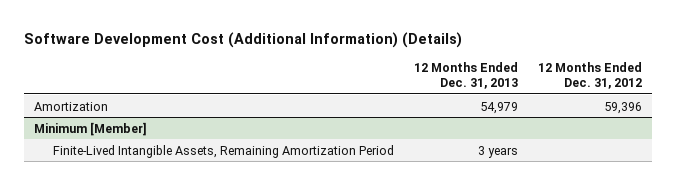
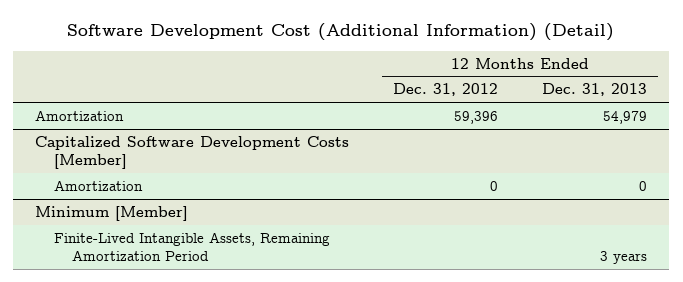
- Software Development Cost (Additional Information) (Details)
+ Software Development Cost (Additional Information) (Detail)
- | 12 Months Ended Dec. 31, 2013 | 12 Months Ended Dec. 31, 2012
+ | 12 Months Ended Dec. 31, 2012 | 12 Months Ended Dec. 31, 2013
+ Capitalized Software Development Costs [Member]
+ Amortization | 0 | 0

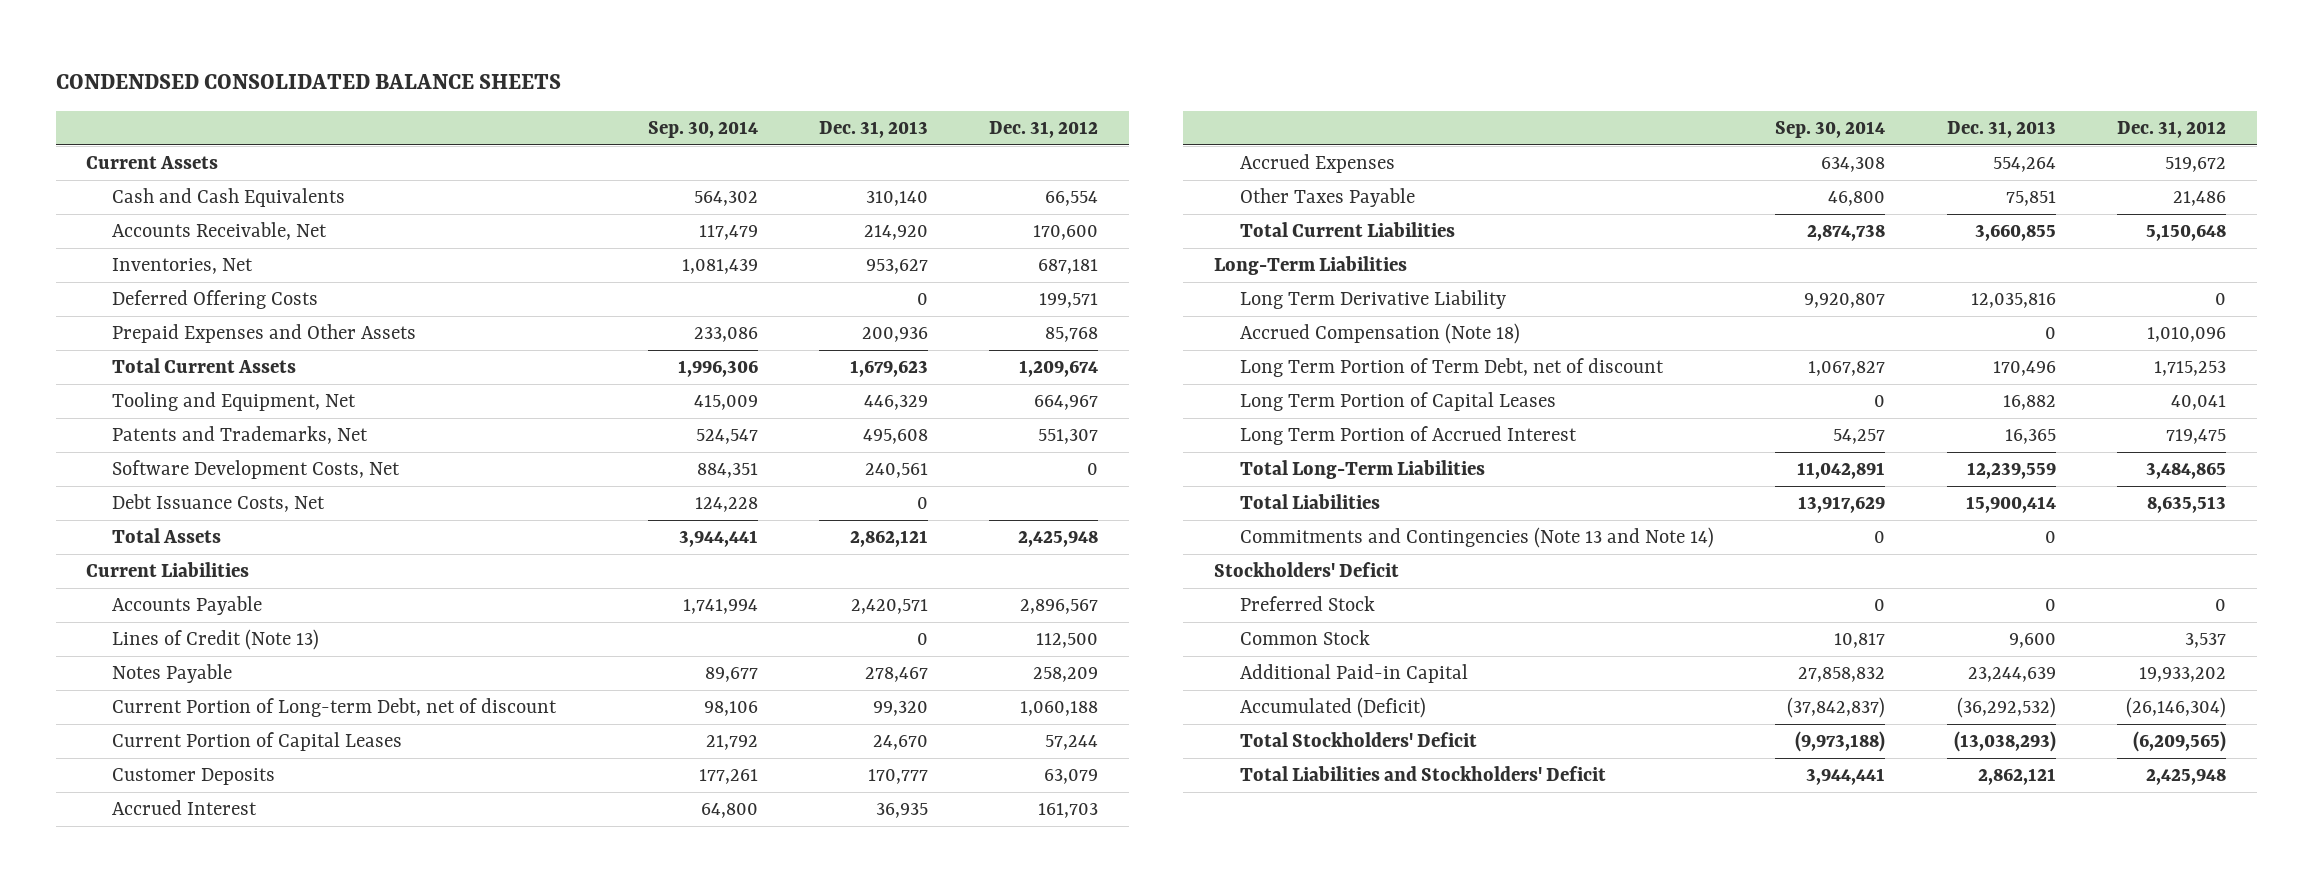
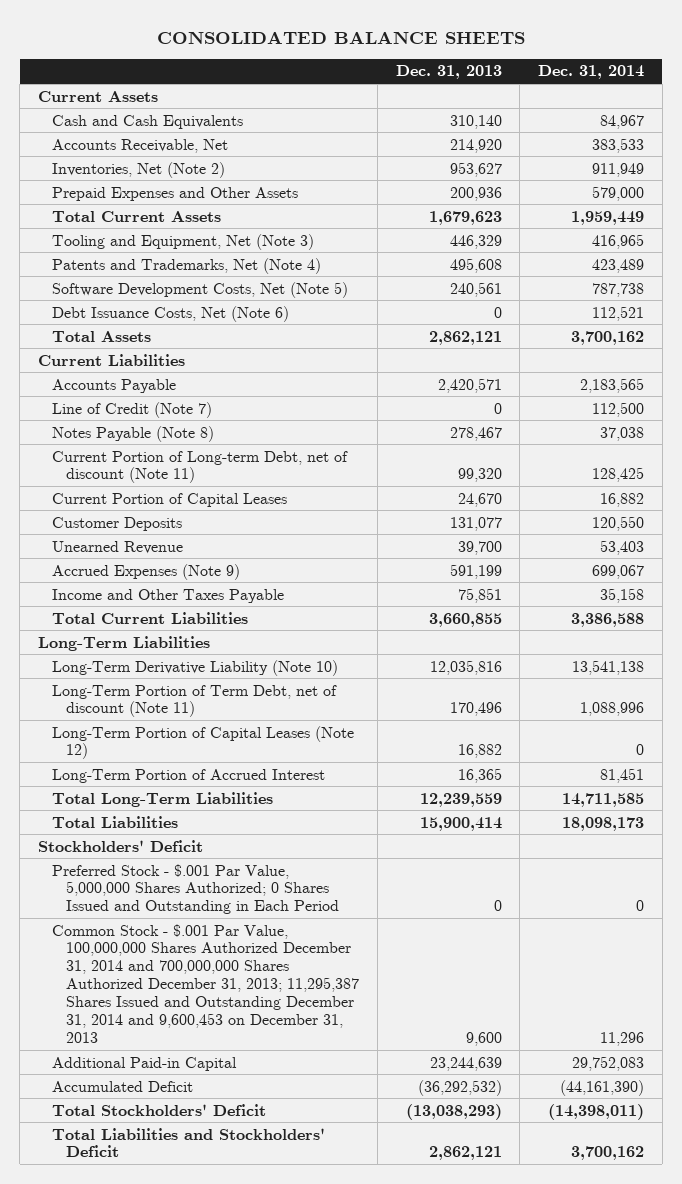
- CONDENDSED CONSOLIDATED BALANCE SHEETS
+ CONSOLIDATED BALANCE SHEETS
- | Sep. 30, 2014 | Dec. 31, 2013 | Dec. 31, 2012
+ | Dec. 31, 2013 | Dec. 31, 2014
- Inventories, Net | 1,081,439 | 953,627 | 687,181
- Deferred Offering Costs | | 0 | 199,571
+ Inventories, Net (Note 2) | 953,627 | 911,949
- Tooling and Equipment, Net | 415,009 | 446,329 | 664,967
- Patents and Trademarks, Net | 524,547 | 495,608 | 551,307
- Software Development Costs, Net | 884,351 | 240,561 | 0
- Debt Issuance Costs, Net | 124,228 | 0 |
+ Tooling and Equipment, Net (Note 3) | 446,329 | 416,965
+ Patents and Trademarks, Net (Note 4) | 495,608 | 423,489
+ Software Development Costs, Net (Note 5) | 240,561 | 787,738
+ Debt Issuance Costs, Net (Note 6) | 0 | 112,521
- Lines of Credit (Note 13) | | 0 | 112,500
- Notes Payable | 89,677 | 278,467 | 258,209
- Current Portion of Long-term Debt, net of discount | 98,106 | 99,320 | 1,060,188
+ Line of Credit (Note 7) | 0 | 112,500
+ Notes Payable (Note 8) | 278,467 | 37,038
+ Current Portion of Long-term Debt, net of discount (Note 11) | 99,320 | 128,425
- Customer Deposits | 177,261 | 170,777 | 63,079
- Accrued Interest | 64,800 | 36,935 | 161,703
- Accrued Expenses | 634,308 | 554,264 | 519,672
- Other Taxes Payable | 46,800 | 75,851 | 21,486
+ Customer Deposits | 131,077 | 120,550
+ Unearned Revenue | 39,700 | 53,403
+ Accrued Expenses (Note 9) | 591,199 | 699,067
+ Income and Other Taxes Payable | 75,851 | 35,158
- Long Term Derivative Liability | 9,920,807 | 12,035,816 | 0
- Accrued Compensation (Note 18) | | 0 | 1,010,096
- Long Term Portion of Term Debt, net of discount | 1,067,827 | 170,496 | 1,715,253
- Long Term Portion of Capital Leases | 0 | 16,882 | 40,041
- Long Term Portion of Accrued Interest | 54,257 | 16,365 | 719,475
+ Long-Term Derivative Liability (Note 10) | 12,035,816 | 13,541,138
+ Long-Term Portion of Term Debt, net of discount (Note 11) | 170,496 | 1,088,996
+ Long-Term Portion of Capital Leases (Note 12) | 16,882 | 0
+ Long-Term Portion of Accrued Interest | 16,365 | 81,451
- Commitments and Contingencies (Note 13 and Note 14) | 0 | 0 |
- Preferred Stock | 0 | 0 | 0
- Common Stock | 10,817 | 9,600 | 3,537
+ Preferred Stock - $.001 Par Value, 5,000,000 Shares Authorized; 0 Shares Issued and Outstanding in Each Period | 0 | 0
+ Common Stock - $.001 Par Value, 100,000,000 Shares Authorized December 31, 2014 and 700,000,000 Shares Authorized December 31, 2013; 11,295,387 Shares Issued and Outstanding December 31, 2014 and 9,600,453 on December 31, 2013 | 9,600 | 11,296
- Accumulated (Deficit) | (37,842,837) | (36,292,532) | (26,146,304)
+ Accumulated Deficit | (36,292,532) | (44,161,390)

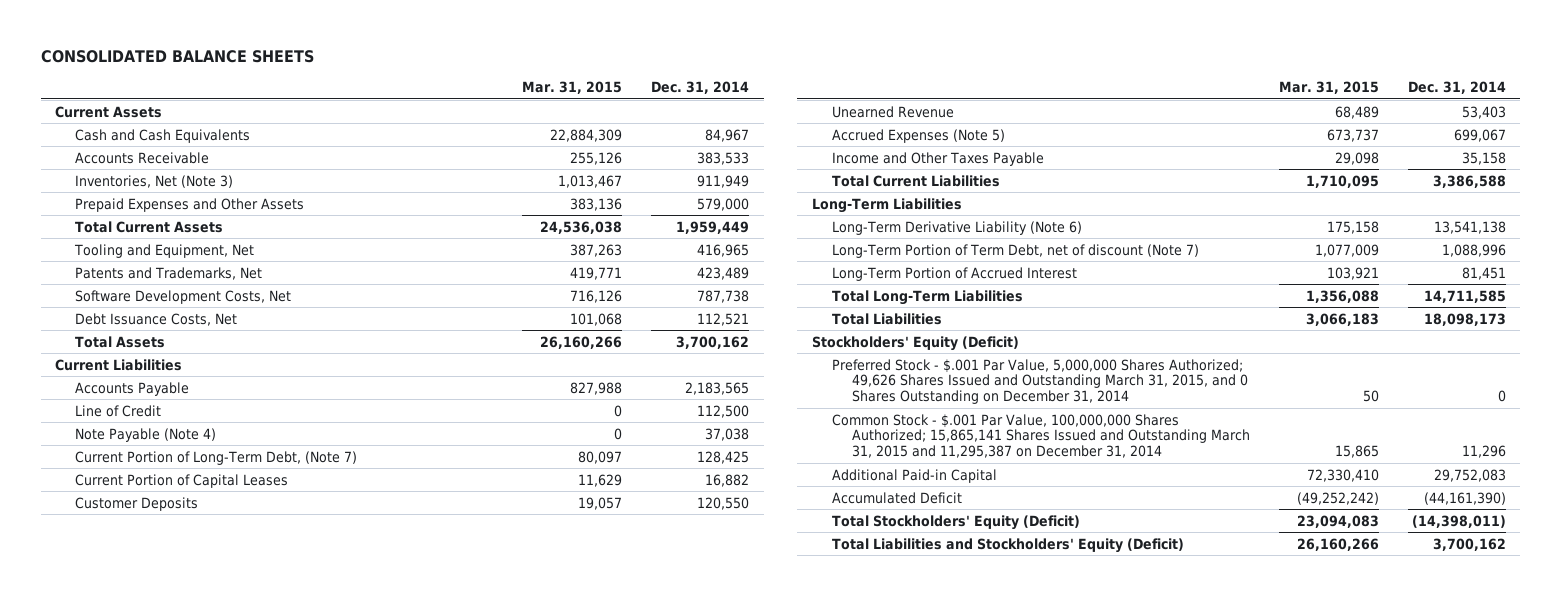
- | Dec. 31, 2013 | Dec. 31, 2014
+ | Mar. 31, 2015 | Dec. 31, 2014
- Accounts Receivable, Net | 214,920 | 383,533
- Inventories, Net (Note 2) | 953,627 | 911,949
+ Accounts Receivable | 255,126 | 383,533
+ Inventories, Net (Note 3) | 1,013,467 | 911,949
- Tooling and Equipment, Net (Note 3) | 446,329 | 416,965
- Patents and Trademarks, Net (Note 4) | 495,608 | 423,489
- Software Development Costs, Net (Note 5) | 240,561 | 787,738
- Debt Issuance Costs, Net (Note 6) | 0 | 112,521
+ Tooling and Equipment, Net | 387,263 | 416,965
+ Patents and Trademarks, Net | 419,771 | 423,489
+ Software Development Costs, Net | 716,126 | 787,738
+ Debt Issuance Costs, Net | 101,068 | 112,521
- Line of Credit (Note 7) | 0 | 112,500
- Notes Payable (Note 8) | 278,467 | 37,038
- Current Portion of Long-term Debt, net of discount (Note 11) | 99,320 | 128,425
+ Line of Credit | 0 | 112,500
+ Note Payable (Note 4) | 0 | 37,038
+ Current Portion of Long-Term Debt, (Note 7) | 80,097 | 128,425
- Accrued Expenses (Note 9) | 591,199 | 699,067
+ Accrued Expenses (Note 5) | 673,737 | 699,067
- Long-Term Derivative Liability (Note 10) | 12,035,816 | 13,541,138
- Long-Term Portion of Term Debt, net of discount (Note 11) | 170,496 | 1,088,996
- Long-Term Portion of Capital Leases (Note 12) | 16,882 | 0
+ Long-Term Derivative Liability (Note 6) | 175,158 | 13,541,138
+ Long-Term Portion of Term Debt, net of discount (Note 7) | 1,077,009 | 1,088,996
- Stockholders' Deficit
- Preferred Stock - $.001 Par Value, 5,000,000 Shares Authorized; 0 Shares Issued and Outstanding in Each Period | 0 | 0
- Common Stock - $.001 Par Value, 100,000,000 Shares Authorized December 31, 2014 and 700,000,000 Shares Authorized December 31, 2013; 11,295,387 Shares Issued and Outstanding December 31, 2014 and 9,600,453 on December 31, 2013 | 9,600 | 11,296
+ Stockholders' Equity (Deficit)
+ Preferred Stock - $.001 Par Value, 5,000,000 Shares Authorized; 49,626 Shares Issued and Outstanding March 31, 2015, and 0 Shares Outstanding on December 31, 2014 | 50 | 0
+ Common Stock - $.001 Par Value, 100,000,000 Shares Authorized; 15,865,141 Shares Issued and Outstanding March 31, 2015 and 11,295,387 on December 31, 2014 | 15,865 | 11,296
- Total Stockholders' Deficit | (13,038,293) | (14,398,011)
- Total Liabilities and Stockholders' Deficit | 2,862,121 | 3,700,162
+ Total Stockholders' Equity (Deficit) | 23,094,083 | (14,398,011)
+ Total Liabilities and Stockholders' Equity (Deficit) | 26,160,266 | 3,700,162

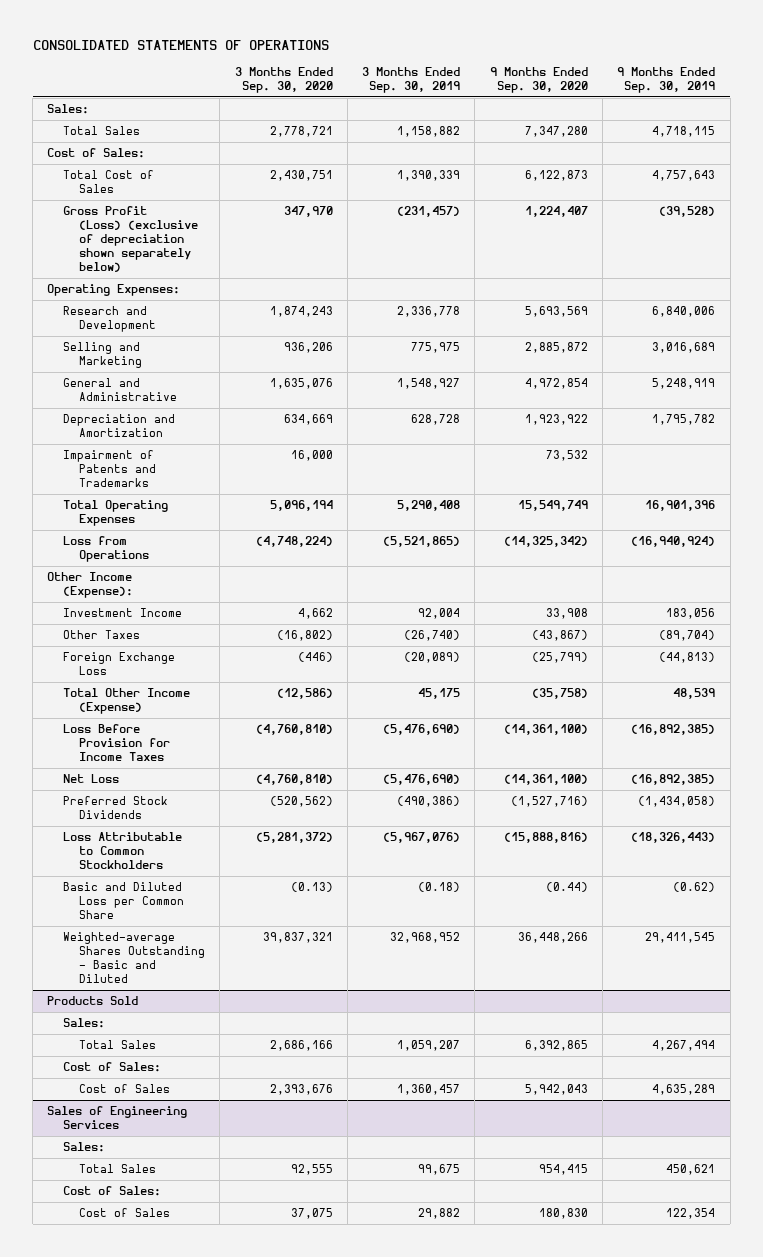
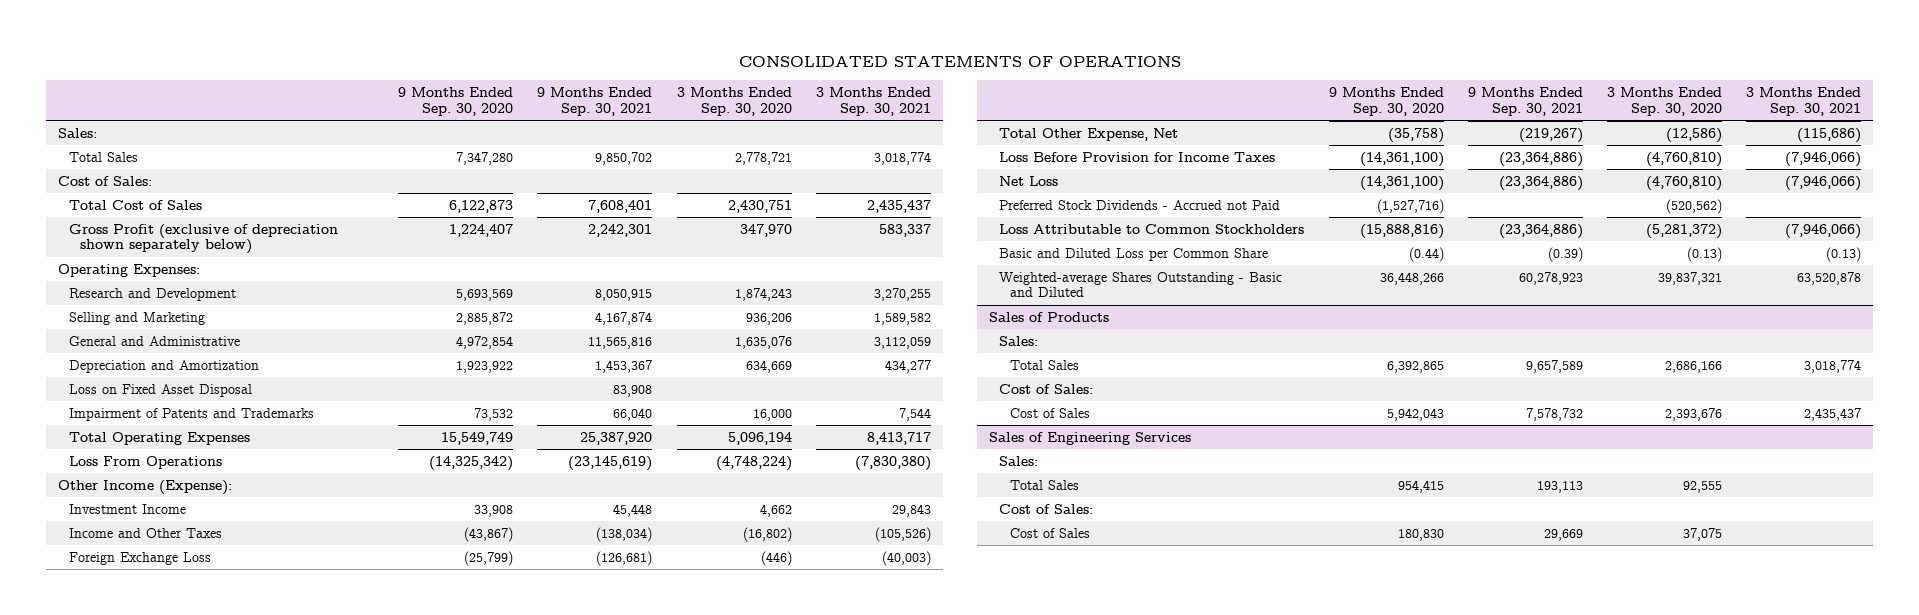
- | 3 Months Ended Sep. 30, 2020 | 3 Months Ended Sep. 30, 2019 | 9 Months Ended Sep. 30, 2020 | 9 Months Ended Sep. 30, 2019
+ | 9 Months Ended Sep. 30, 2020 | 9 Months Ended Sep. 30, 2021 | 3 Months Ended Sep. 30, 2020 | 3 Months Ended Sep. 30, 2021
- Gross Profit (Loss) (exclusive of depreciation shown separately below) | 347,970 | (231,457) | 1,224,407 | (39,528)
+ Gross Profit (exclusive of depreciation shown separately below) | 1,224,407 | 2,242,301 | 347,970 | 583,337
+ Loss on Fixed Asset Disposal | | 83,908 | |
- Loss from Operations | (4,748,224) | (5,521,865) | (14,325,342) | (16,940,924)
+ Loss From Operations | (14,325,342) | (23,145,619) | (4,748,224) | (7,830,380)
- Other Taxes | (16,802) | (26,740) | (43,867) | (89,704)
+ Income and Other Taxes | (43,867) | (138,034) | (16,802) | (105,526)
- Total Other Income (Expense) | (12,586) | 45,175 | (35,758) | 48,539
+ Total Other Expense, Net | (35,758) | (219,267) | (12,586) | (115,686)
- Preferred Stock Dividends | (520,562) | (490,386) | (1,527,716) | (1,434,058)
+ Preferred Stock Dividends - Accrued not Paid | (1,527,716) | | (520,562) |
- Products Sold
+ Sales of Products

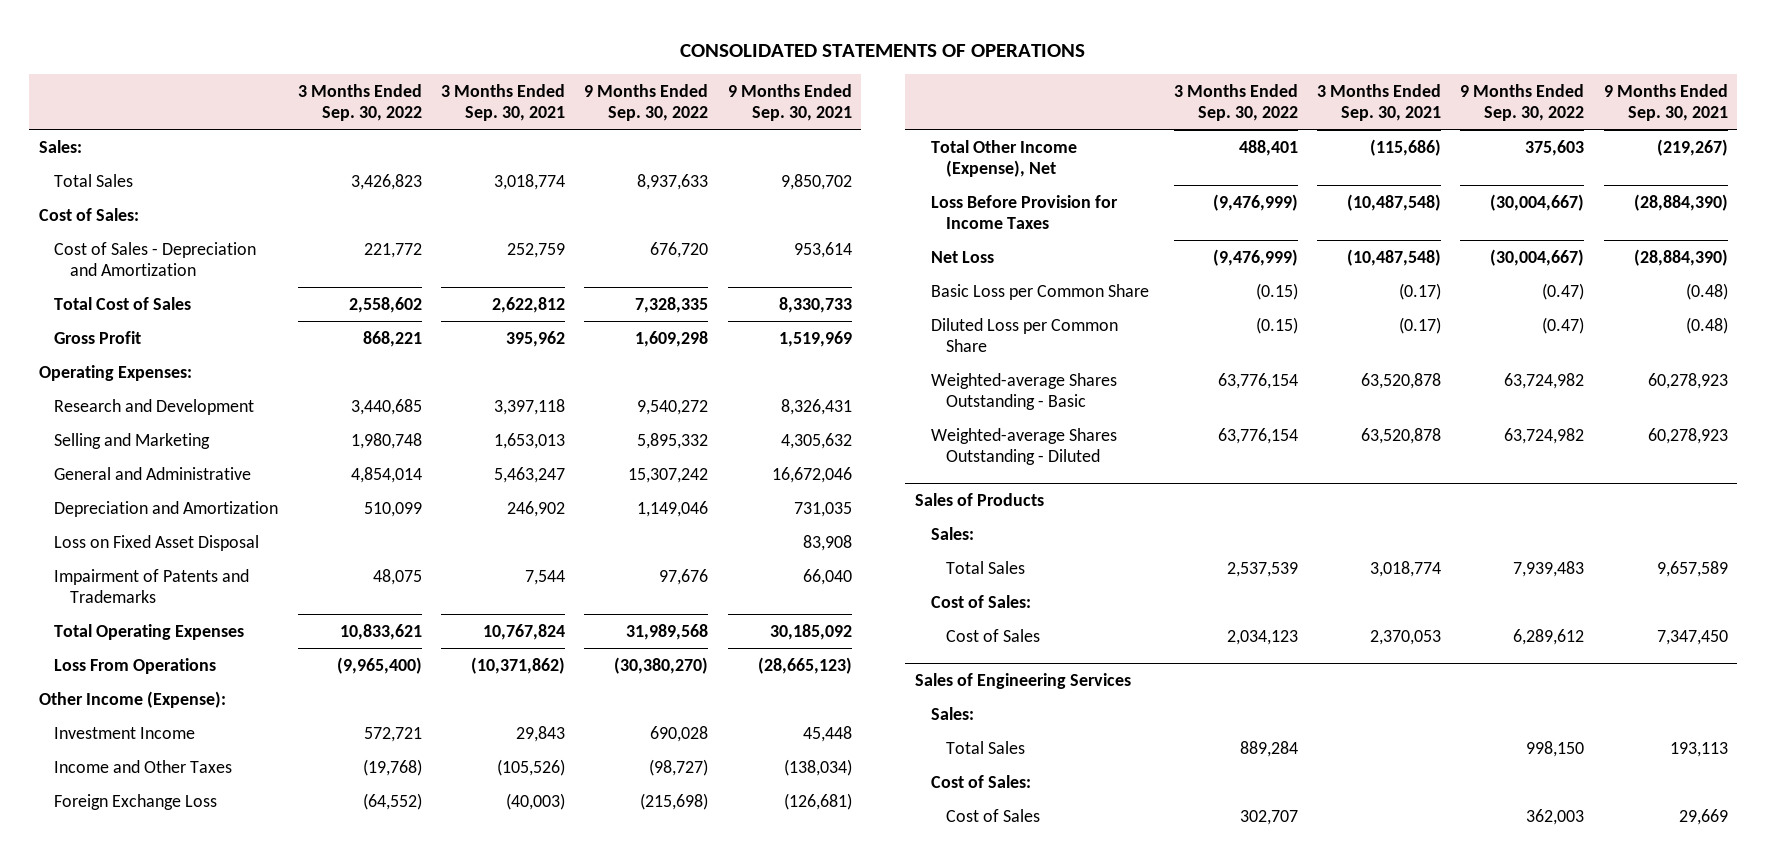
- | 9 Months Ended Sep. 30, 2020 | 9 Months Ended Sep. 30, 2021 | 3 Months Ended Sep. 30, 2020 | 3 Months Ended Sep. 30, 2021
+ | 3 Months Ended Sep. 30, 2022 | 3 Months Ended Sep. 30, 2021 | 9 Months Ended Sep. 30, 2022 | 9 Months Ended Sep. 30, 2021
- Total Cost of Sales | 6,122,873 | 7,608,401 | 2,430,751 | 2,435,437
- Gross Profit (exclusive of depreciation shown separately below) | 1,224,407 | 2,242,301 | 347,970 | 583,337
+ Cost of Sales - Depreciation and Amortization | 221,772 | 252,759 | 676,720 | 953,614
+ Total Cost of Sales | 2,558,602 | 2,622,812 | 7,328,335 | 8,330,733
+ Gross Profit | 868,221 | 395,962 | 1,609,298 | 1,519,969
- Research and Development | 5,693,569 | 8,050,915 | 1,874,243 | 3,270,255
- Selling and Marketing | 2,885,872 | 4,167,874 | 936,206 | 1,589,582
- General and Administrative | 4,972,854 | 11,565,816 | 1,635,076 | 3,112,059
- Depreciation and Amortization | 1,923,922 | 1,453,367 | 634,669 | 434,277
+ Research and Development | 3,440,685 | 3,397,118 | 9,540,272 | 8,326,431
+ Selling and Marketing | 1,980,748 | 1,653,013 | 5,895,332 | 4,305,632
+ General and Administrative | 4,854,014 | 5,463,247 | 15,307,242 | 16,672,046
+ Depreciation and Amortization | 510,099 | 246,902 | 1,149,046 | 731,035
- Total Operating Expenses | 15,549,749 | 25,387,920 | 5,096,194 | 8,413,717
- Loss From Operations | (14,325,342) | (23,145,619) | (4,748,224) | (7,830,380)
+ Total Operating Expenses | 10,833,621 | 10,767,824 | 31,989,568 | 30,185,092
+ Loss From Operations | (9,965,400) | (10,371,862) | (30,380,270) | (28,665,123)
- Total Other Expense, Net | (35,758) | (219,267) | (12,586) | (115,686)
- Loss Before Provision for Income Taxes | (14,361,100) | (23,364,886) | (4,760,810) | (7,946,066)
- Net Loss | (14,361,100) | (23,364,886) | (4,760,810) | (7,946,066)
- Preferred Stock Dividends - Accrued not Paid | (1,527,716) | | (520,562) |
- Loss Attributable to Common Stockholders | (15,888,816) | (23,364,886) | (5,281,372) | (7,946,066)
- Basic and Diluted Loss per Common Share | (0.44) | (0.39) | (0.13) | (0.13)
- Weighted-average Shares Outstanding - Basic and Diluted | 36,448,266 | 60,278,923 | 39,837,321 | 63,520,878
+ Total Other Income (Expense), Net | 488,401 | (115,686) | 375,603 | (219,267)
+ Loss Before Provision for Income Taxes | (9,476,999) | (10,487,548) | (30,004,667) | (28,884,390)
+ Net Loss | (9,476,999) | (10,487,548) | (30,004,667) | (28,884,390)
+ Basic Loss per Common Share | (0.15) | (0.17) | (0.47) | (0.48)
+ Diluted Loss per Common Share | (0.15) | (0.17) | (0.47) | (0.48)
+ Weighted-average Shares Outstanding - Basic | 63,776,154 | 63,520,878 | 63,724,982 | 60,278,923
+ Weighted-average Shares Outstanding - Diluted | 63,776,154 | 63,520,878 | 63,724,982 | 60,278,923
@ Sales of Products
- Cost of Sales | 5,942,043 | 7,578,732 | 2,393,676 | 2,435,437
+ Cost of Sales | 2,034,123 | 2,370,053 | 6,289,612 | 7,347,450

